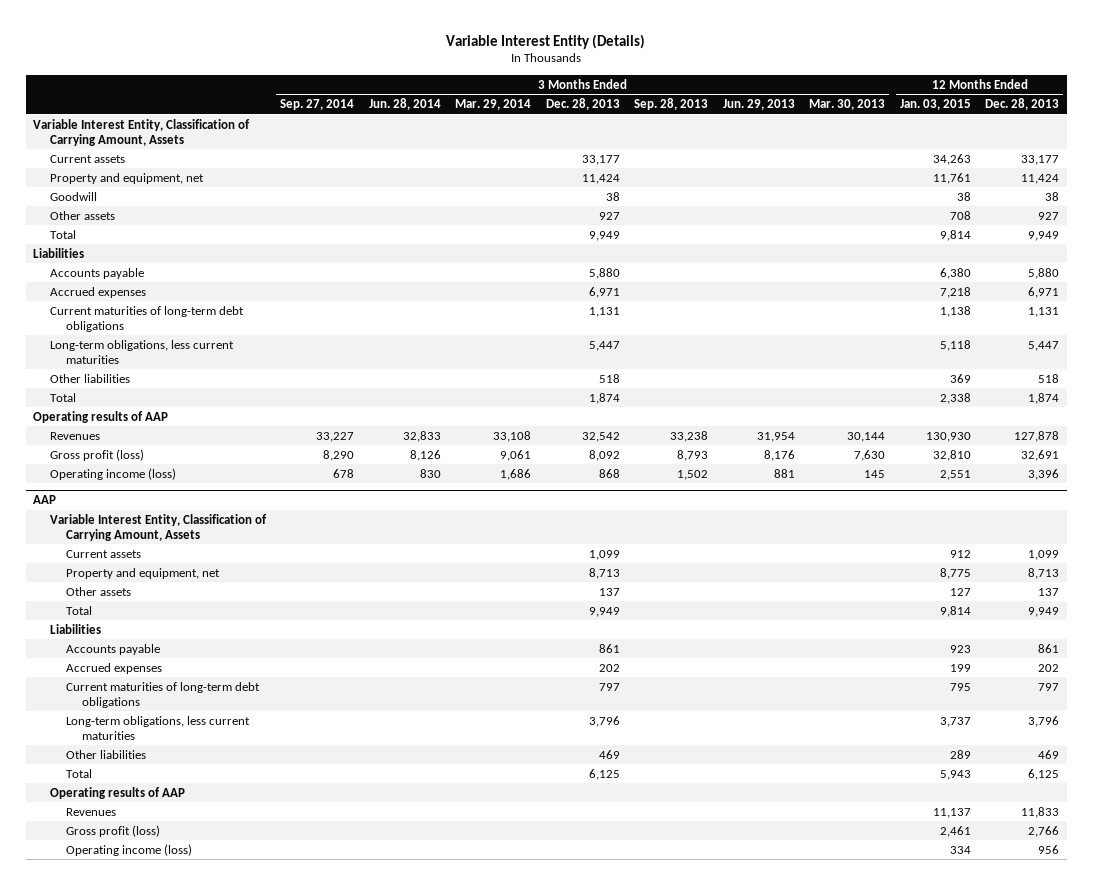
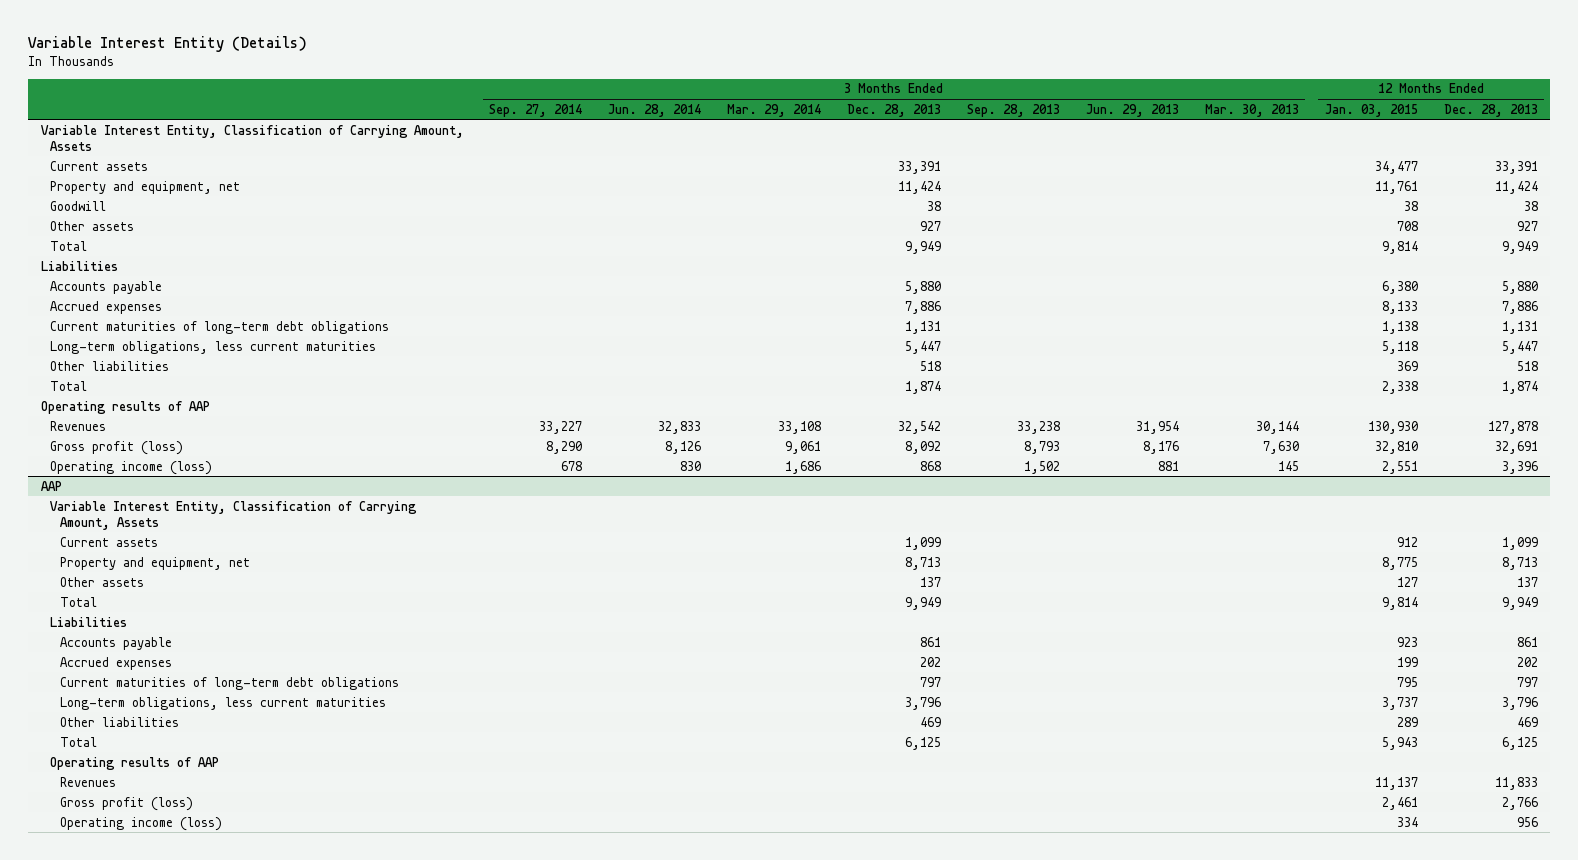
- Current assets | | | | 33,177 | | | | 34,263 | 33,177
+ Current assets | | | | 33,391 | | | | 34,477 | 33,391
- Accrued expenses | | | | 6,971 | | | | 7,218 | 6,971
+ Accrued expenses | | | | 7,886 | | | | 8,133 | 7,886

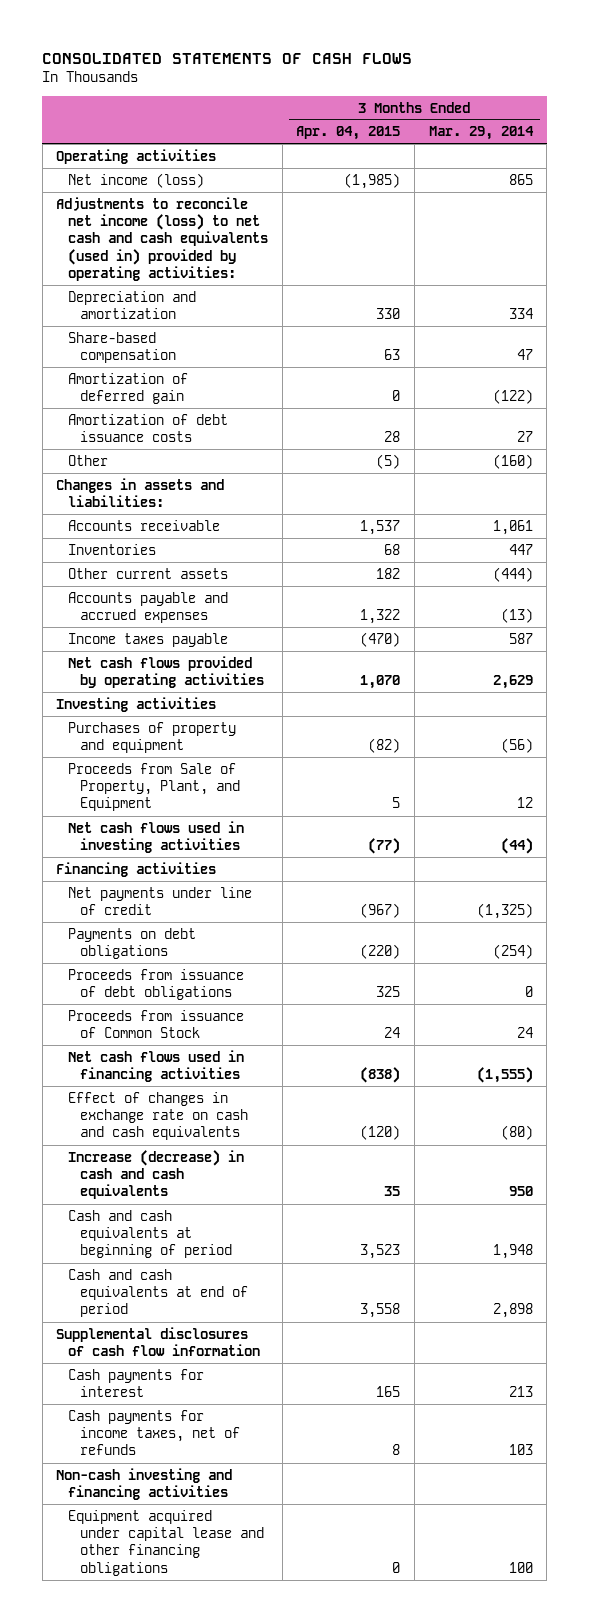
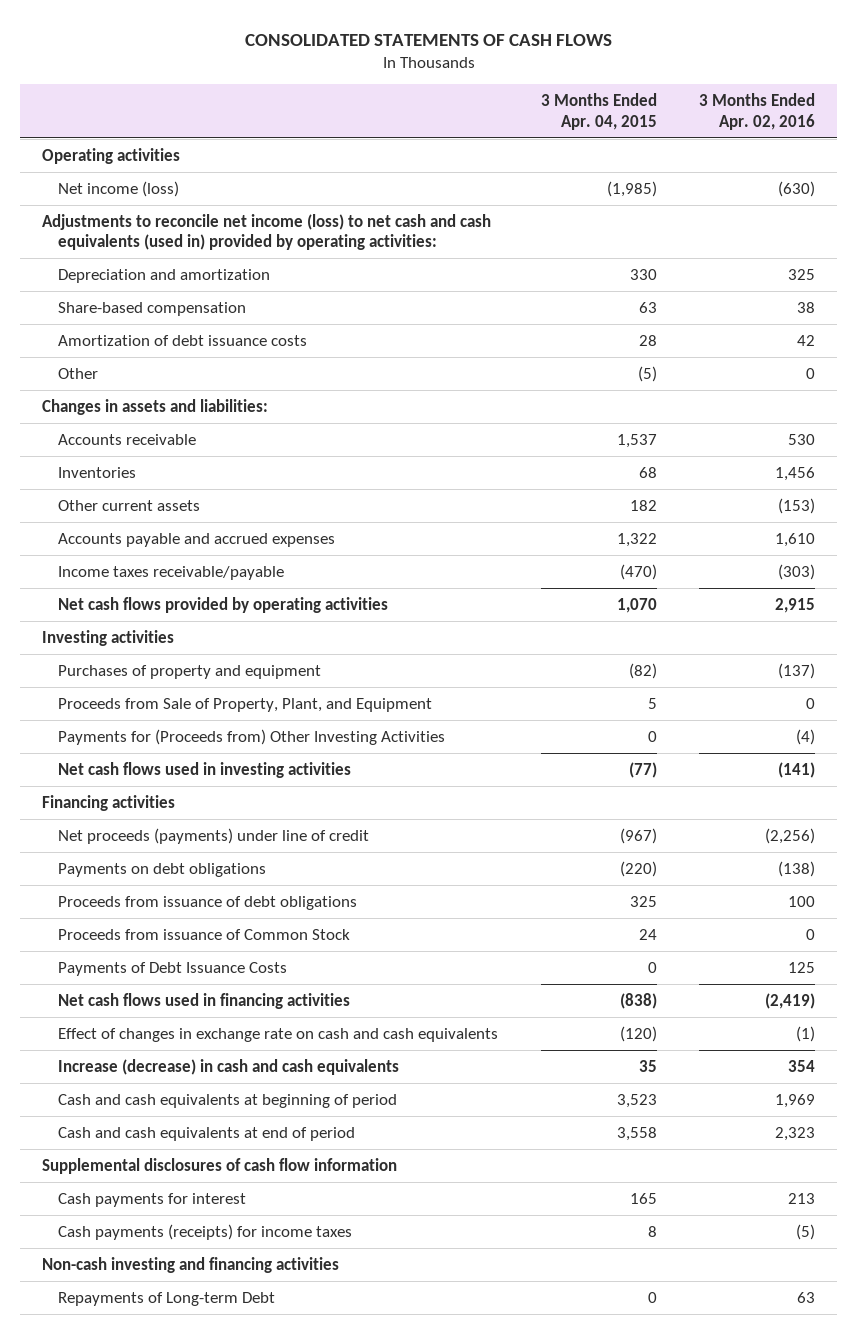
- | 3 Months Ended Apr. 04, 2015 | 3 Months Ended Mar. 29, 2014
+ | 3 Months Ended Apr. 04, 2015 | 3 Months Ended Apr. 02, 2016
- Amortization of deferred gain | 0 | (122)
- Income taxes payable | (470) | 587
+ Income taxes receivable/payable | (470) | (303)
+ Payments for (Proceeds from) Other Investing Activities | 0 | (4)
- Net payments under line of credit | (967) | (1,325)
+ Net proceeds (payments) under line of credit | (967) | (2,256)
+ Payments of Debt Issuance Costs | 0 | 125
- Cash payments for income taxes, net of refunds | 8 | 103
+ Cash payments (receipts) for income taxes | 8 | (5)
- Equipment acquired under capital lease and other financing obligations | 0 | 100
+ Repayments of Long-term Debt | 0 | 63

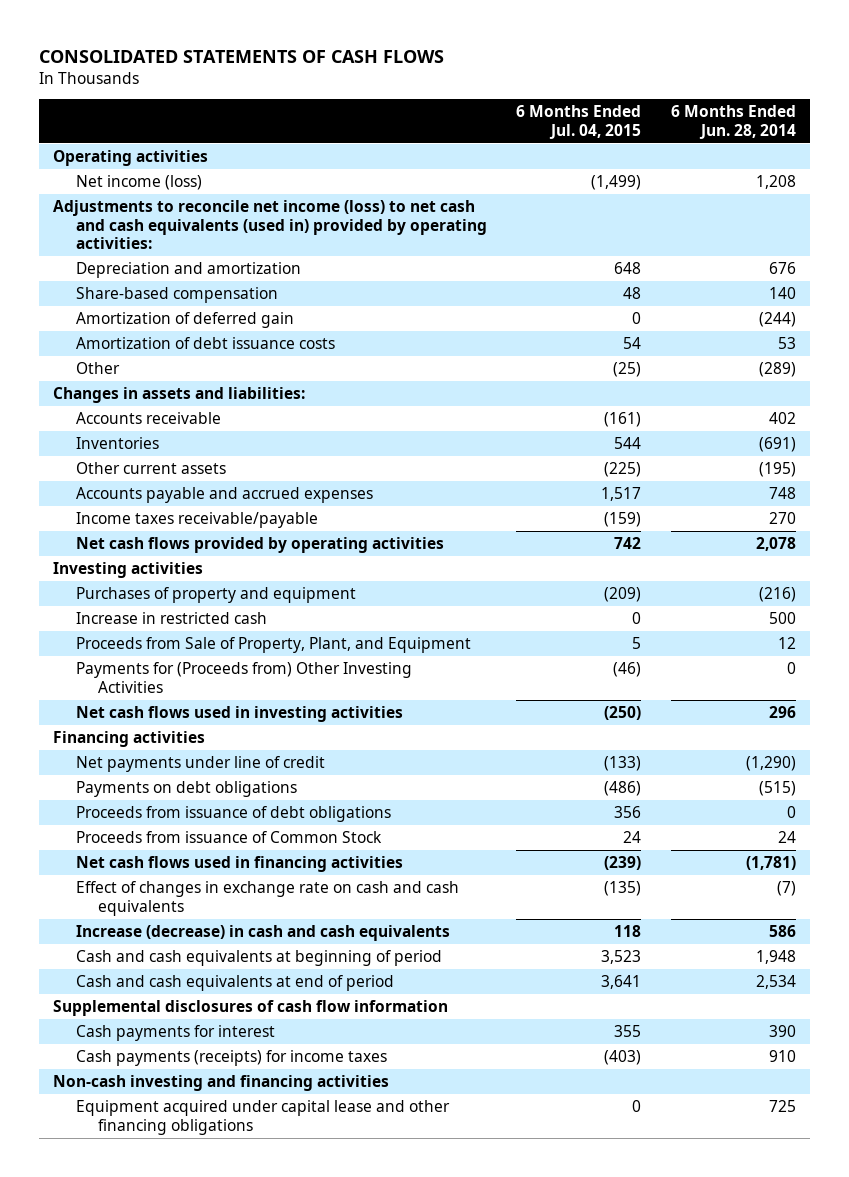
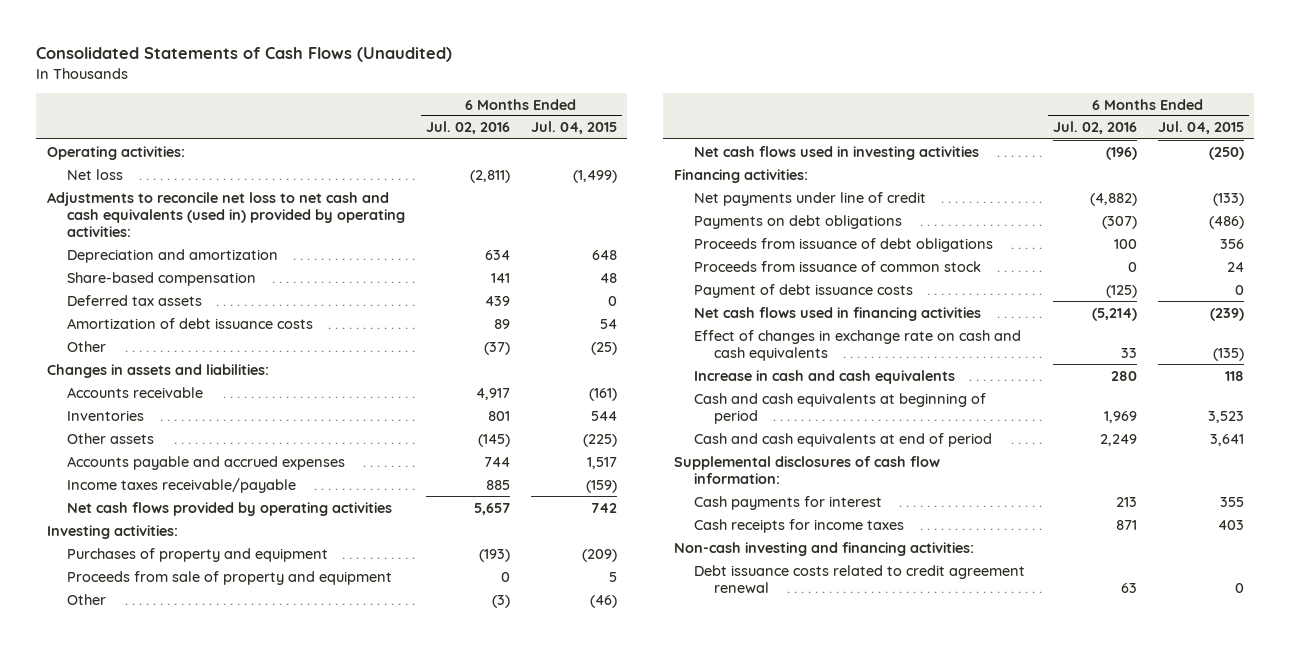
- CONSOLIDATED STATEMENTS OF CASH FLOWS
+ Consolidated Statements of Cash Flows (Unaudited)
- | 6 Months Ended Jul. 04, 2015 | 6 Months Ended Jun. 28, 2014
+ | 6 Months Ended Jul. 02, 2016 | 6 Months Ended Jul. 04, 2015
- Operating activities
- Net income (loss) | (1,499) | 1,208
- Adjustments to reconcile net income (loss) to net cash and cash equivalents (used in) provided by operating activities:
+ Operating activities:
+ Net loss | (2,811) | (1,499)
+ Adjustments to reconcile net loss to net cash and cash equivalents (used in) provided by operating activities:
- Amortization of deferred gain | 0 | (244)
+ Deferred tax assets | 439 | 0
- Other current assets | (225) | (195)
+ Other assets | (145) | (225)
- Investing activities
+ Investing activities:
- Increase in restricted cash | 0 | 500
- Proceeds from Sale of Property, Plant, and Equipment | 5 | 12
- Payments for (Proceeds from) Other Investing Activities | (46) | 0
+ Proceeds from sale of property and equipment | 0 | 5
+ Other | (3) | (46)
- Financing activities
+ Financing activities:
- Proceeds from issuance of Common Stock | 24 | 24
+ Proceeds from issuance of common stock | 0 | 24
+ Payment of debt issuance costs | (125) | 0
- Increase (decrease) in cash and cash equivalents | 118 | 586
+ Increase in cash and cash equivalents | 280 | 118
- Supplemental disclosures of cash flow information
+ Supplemental disclosures of cash flow information:
- Cash payments (receipts) for income taxes | (403) | 910
- Non-cash investing and financing activities
- Equipment acquired under capital lease and other financing obligations | 0 | 725
+ Cash receipts for income taxes | 871 | 403
+ Non-cash investing and financing activities:
+ Debt issuance costs related to credit agreement renewal | 63 | 0

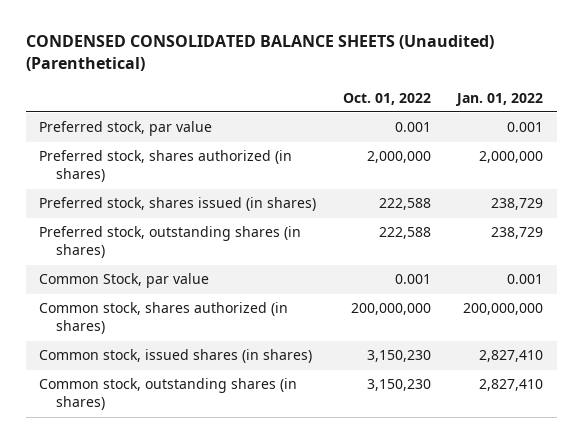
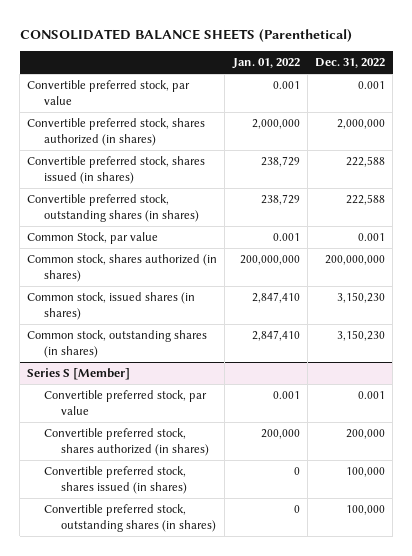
- CONDENSED CONSOLIDATED BALANCE SHEETS (Unaudited) (Parenthetical)
+ CONSOLIDATED BALANCE SHEETS (Parenthetical)
- | Oct. 01, 2022 | Jan. 01, 2022
+ | Jan. 01, 2022 | Dec. 31, 2022
- Preferred stock, par value | 0.001 | 0.001
- Preferred stock, shares authorized (in shares) | 2,000,000 | 2,000,000
- Preferred stock, shares issued (in shares) | 222,588 | 238,729
- Preferred stock, outstanding shares (in shares) | 222,588 | 238,729
+ Convertible preferred stock, par value | 0.001 | 0.001
+ Convertible preferred stock, shares authorized (in shares) | 2,000,000 | 2,000,000
+ Convertible preferred stock, shares issued (in shares) | 238,729 | 222,588
+ Convertible preferred stock, outstanding shares (in shares) | 238,729 | 222,588
- Common stock, issued shares (in shares) | 3,150,230 | 2,827,410
- Common stock, outstanding shares (in shares) | 3,150,230 | 2,827,410
+ Common stock, issued shares (in shares) | 2,847,410 | 3,150,230
+ Common stock, outstanding shares (in shares) | 2,847,410 | 3,150,230
+ Series S [Member]
+ Convertible preferred stock, par value | 0.001 | 0.001
+ Convertible preferred stock, shares authorized (in shares) | 200,000 | 200,000
+ Convertible preferred stock, shares issued (in shares) | 0 | 100,000
+ Convertible preferred stock, outstanding shares (in shares) | 0 | 100,000

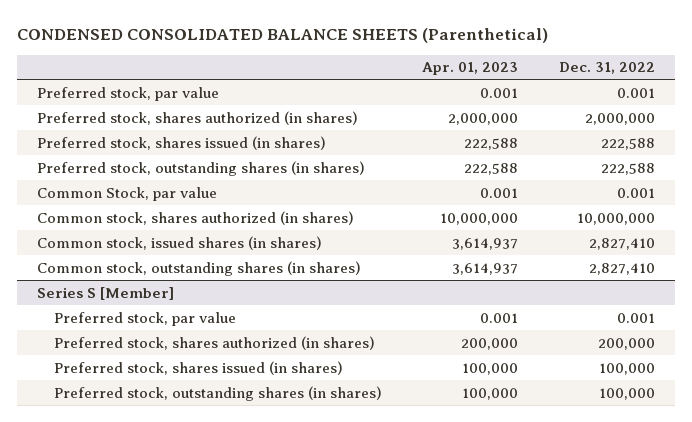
- CONSOLIDATED BALANCE SHEETS (Parenthetical)
+ CONDENSED CONSOLIDATED BALANCE SHEETS (Parenthetical)
- | Jan. 01, 2022 | Dec. 31, 2022
+ | Apr. 01, 2023 | Dec. 31, 2022
- Convertible preferred stock, par value | 0.001 | 0.001
- Convertible preferred stock, shares authorized (in shares) | 2,000,000 | 2,000,000
- Convertible preferred stock, shares issued (in shares) | 238,729 | 222,588
- Convertible preferred stock, outstanding shares (in shares) | 238,729 | 222,588
+ Preferred stock, par value | 0.001 | 0.001
+ Preferred stock, shares authorized (in shares) | 2,000,000 | 2,000,000
+ Preferred stock, shares issued (in shares) | 222,588 | 222,588
+ Preferred stock, outstanding shares (in shares) | 222,588 | 222,588
- Common stock, shares authorized (in shares) | 200,000,000 | 200,000,000
- Common stock, issued shares (in shares) | 2,847,410 | 3,150,230
- Common stock, outstanding shares (in shares) | 2,847,410 | 3,150,230
+ Common stock, shares authorized (in shares) | 10,000,000 | 10,000,000
+ Common stock, issued shares (in shares) | 3,614,937 | 2,827,410
+ Common stock, outstanding shares (in shares) | 3,614,937 | 2,827,410
@ Series S [Member]
- Convertible preferred stock, par value | 0.001 | 0.001
- Convertible preferred stock, shares authorized (in shares) | 200,000 | 200,000
- Convertible preferred stock, shares issued (in shares) | 0 | 100,000
- Convertible preferred stock, outstanding shares (in shares) | 0 | 100,000
+ Preferred stock, par value | 0.001 | 0.001
+ Preferred stock, shares authorized (in shares) | 200,000 | 200,000
+ Preferred stock, shares issued (in shares) | 100,000 | 100,000
+ Preferred stock, outstanding shares (in shares) | 100,000 | 100,000

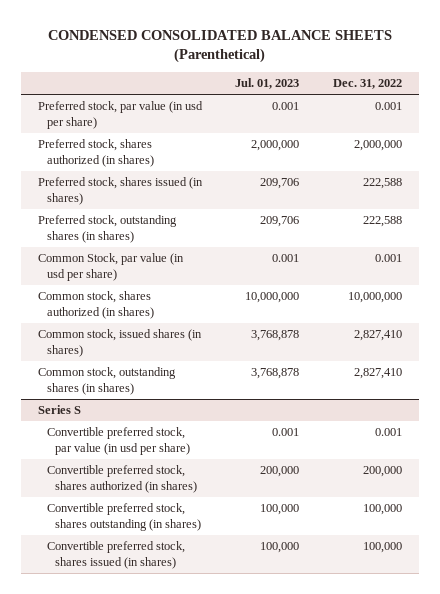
- | Apr. 01, 2023 | Dec. 31, 2022
+ | Jul. 01, 2023 | Dec. 31, 2022
- Preferred stock, par value | 0.001 | 0.001
+ Preferred stock, par value (in usd per share) | 0.001 | 0.001
- Common Stock, par value | 0.001 | 0.001
+ Common Stock, par value (in usd per share) | 0.001 | 0.001
- Series S [Member]
- Preferred stock, par value | 0.001 | 0.001
- Preferred stock, shares authorized (in shares) | 200,000 | 200,000
- Preferred stock, shares issued (in shares) | 100,000 | 100,000
- Preferred stock, outstanding shares (in shares) | 100,000 | 100,000
+ Series S
+ Convertible preferred stock, par value (in usd per share) | 0.001 | 0.001
+ Convertible preferred stock, shares authorized (in shares) | 200,000 | 200,000
+ Convertible preferred stock, shares outstanding (in shares) | 100,000 | 100,000
+ Convertible preferred stock, shares issued (in shares) | 100,000 | 100,000

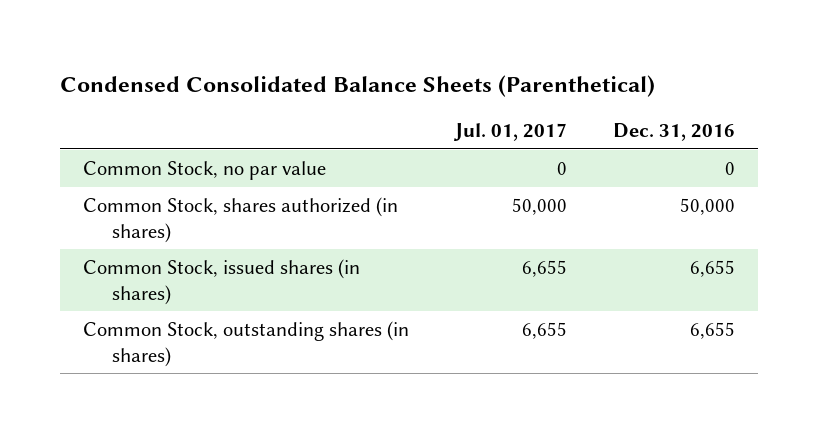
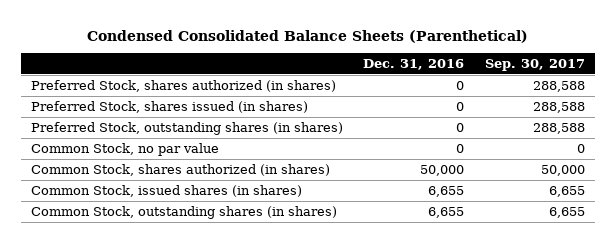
- | Jul. 01, 2017 | Dec. 31, 2016
+ | Dec. 31, 2016 | Sep. 30, 2017
+ Preferred Stock, shares authorized (in shares) | 0 | 288,588
+ Preferred Stock, shares issued (in shares) | 0 | 288,588
+ Preferred Stock, outstanding shares (in shares) | 0 | 288,588

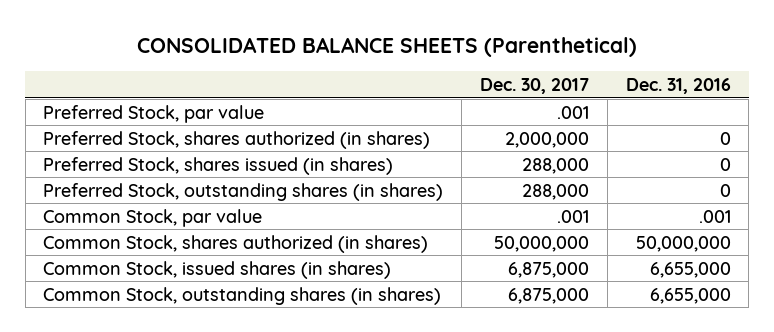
- Condensed Consolidated Balance Sheets (Parenthetical)
+ CONSOLIDATED BALANCE SHEETS (Parenthetical)
- | Dec. 31, 2016 | Sep. 30, 2017
+ | Dec. 30, 2017 | Dec. 31, 2016
+ Preferred Stock, par value | .001 |
- Common Stock, no par value | 0 | 0
- Common Stock, shares authorized (in shares) | 50,000 | 50,000
- Common Stock, issued shares (in shares) | 6,655 | 6,655
- Common Stock, outstanding shares (in shares) | 6,655 | 6,655
+ Common Stock, par value | .001 | .001
+ Common Stock, shares authorized (in shares) | 50,000,000 | 50,000,000
+ Common Stock, issued shares (in shares) | 6,875,000 | 6,655,000
+ Common Stock, outstanding shares (in shares) | 6,875,000 | 6,655,000

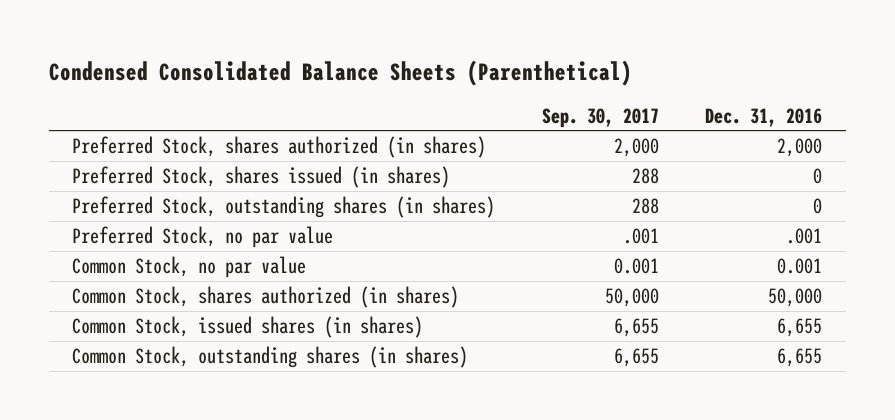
- CONSOLIDATED BALANCE SHEETS (Parenthetical)
+ Condensed Consolidated Balance Sheets (Parenthetical)
- | Dec. 30, 2017 | Dec. 31, 2016
+ | Sep. 30, 2017 | Dec. 31, 2016
- Preferred Stock, par value | .001 |
- Preferred Stock, shares authorized (in shares) | 2,000,000 | 0
+ Preferred Stock, shares authorized (in shares) | 2,000 | 2,000
- Common Stock, par value | .001 | .001
- Common Stock, shares authorized (in shares) | 50,000,000 | 50,000,000
- Common Stock, issued shares (in shares) | 6,875,000 | 6,655,000
- Common Stock, outstanding shares (in shares) | 6,875,000 | 6,655,000
+ Preferred Stock, no par value | .001 | .001
+ Common Stock, no par value | 0.001 | 0.001
+ Common Stock, shares authorized (in shares) | 50,000 | 50,000
+ Common Stock, issued shares (in shares) | 6,655 | 6,655
+ Common Stock, outstanding shares (in shares) | 6,655 | 6,655

